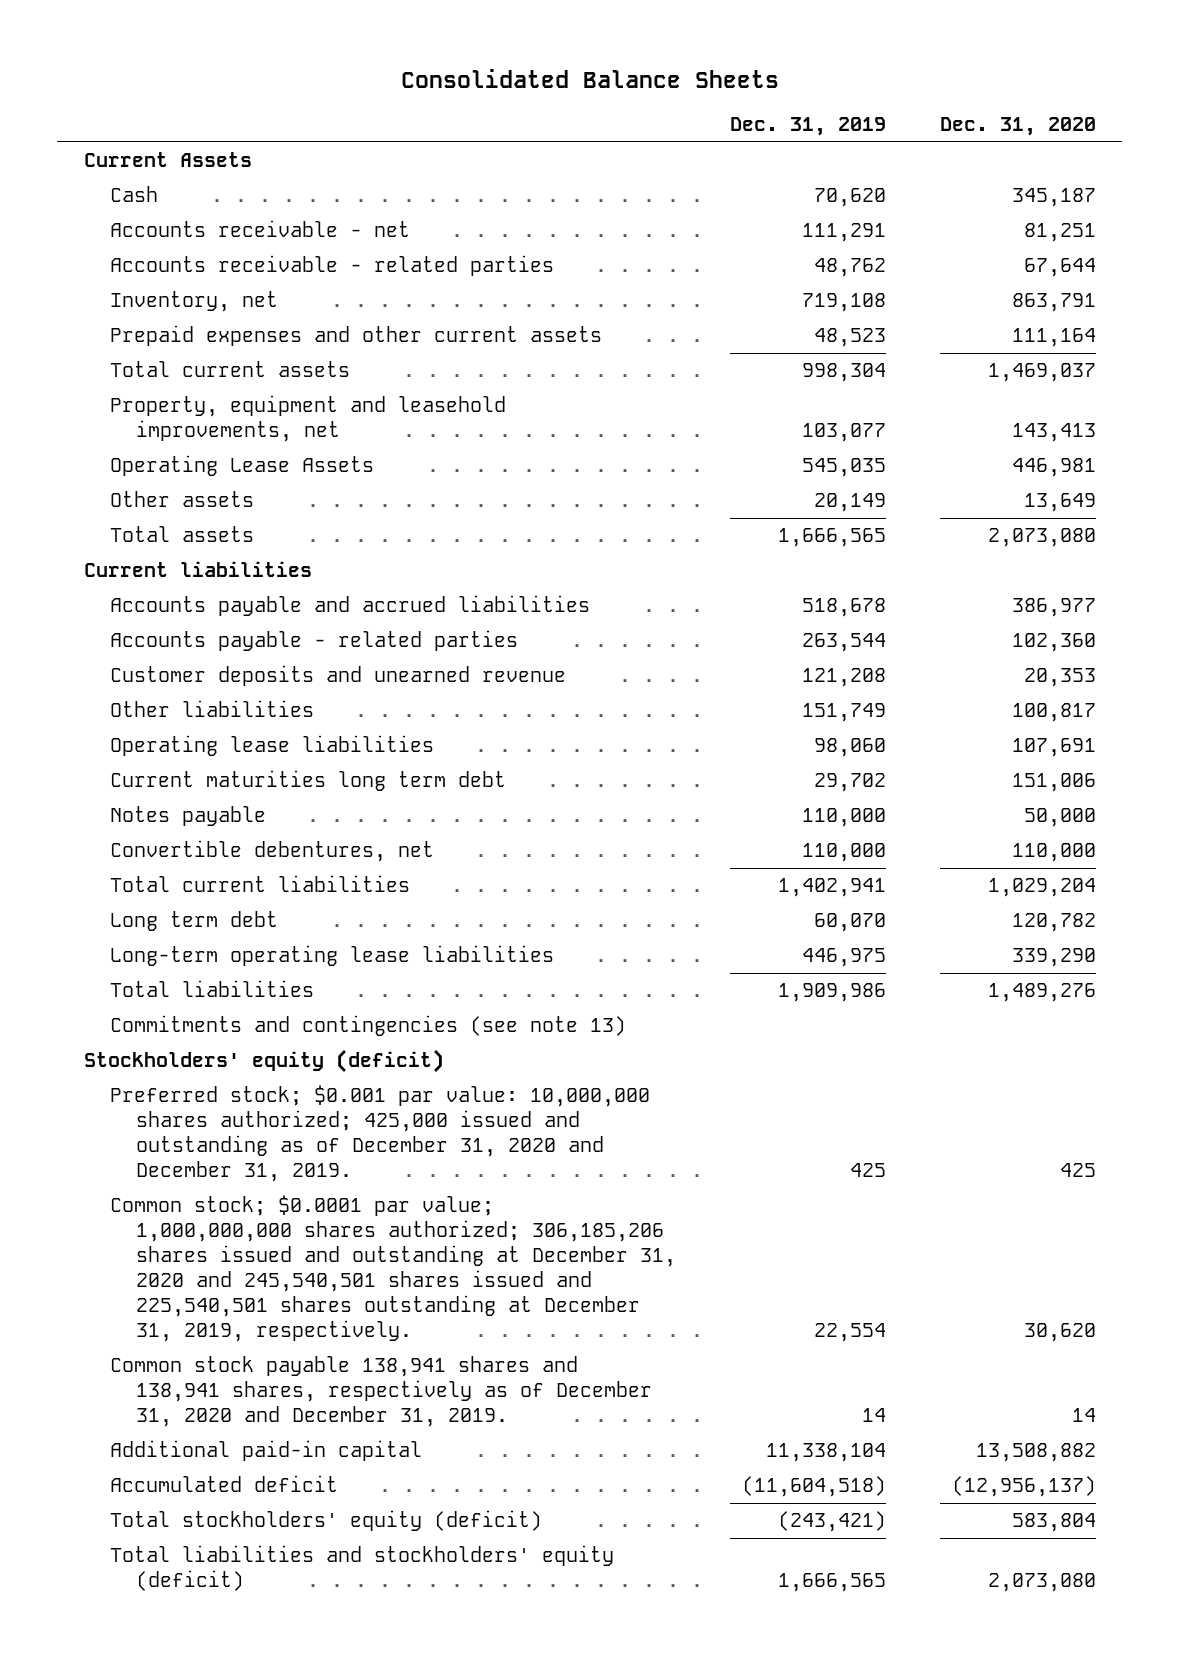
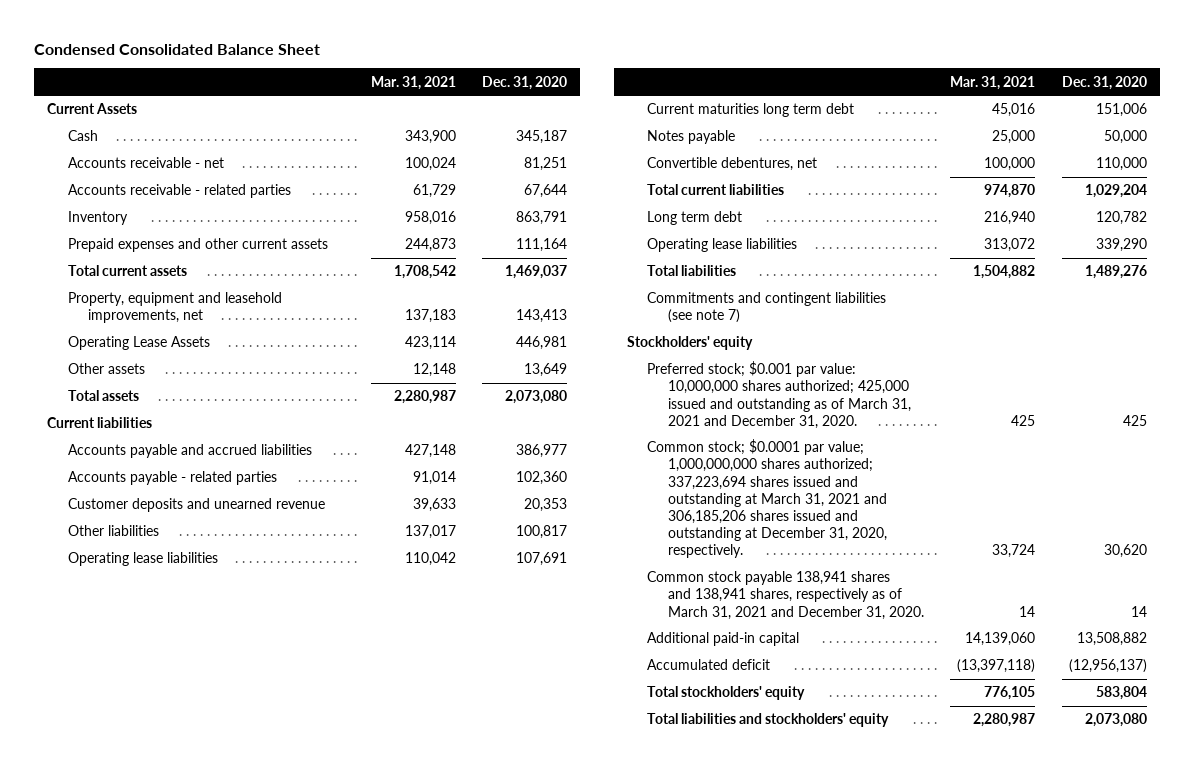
- Consolidated Balance Sheets
+ Condensed Consolidated Balance Sheet
- | Dec. 31, 2019 | Dec. 31, 2020
+ | Mar. 31, 2021 | Dec. 31, 2020
- Inventory, net | 719,108 | 863,791
+ Inventory | 958,016 | 863,791
- Long-term operating lease liabilities | 446,975 | 339,290
+ Operating lease liabilities | 313,072 | 339,290
- Commitments and contingencies (see note 13)
- Stockholders' equity (deficit)
- Preferred stock; $0.001 par value: 10,000,000 shares authorized; 425,000 issued and outstanding as of December 31, 2020 and December 31, 2019. | 425 | 425
- Common stock; $0.0001 par value; 1,000,000,000 shares authorized; 306,185,206 shares issued and outstanding at December 31, 2020 and 245,540,501 shares issued and 225,540,501 shares outstanding at December 31, 2019, respectively. | 22,554 | 30,620
- Common stock payable 138,941 shares and 138,941 shares, respectively as of December 31, 2020 and December 31, 2019. | 14 | 14
+ Commitments and contingent liabilities (see note 7)
+ Stockholders' equity
+ Preferred stock; $0.001 par value: 10,000,000 shares authorized; 425,000 issued and outstanding as of March 31, 2021 and December 31, 2020. | 425 | 425
+ Common stock; $0.0001 par value; 1,000,000,000 shares authorized; 337,223,694 shares issued and outstanding at March 31, 2021 and 306,185,206 shares issued and outstanding at December 31, 2020, respectively. | 33,724 | 30,620
+ Common stock payable 138,941 shares and 138,941 shares, respectively as of March 31, 2021 and December 31, 2020. | 14 | 14
- Total stockholders' equity (deficit) | (243,421) | 583,804
- Total liabilities and stockholders' equity (deficit) | 1,666,565 | 2,073,080
+ Total stockholders' equity | 776,105 | 583,804
+ Total liabilities and stockholders' equity | 2,280,987 | 2,073,080

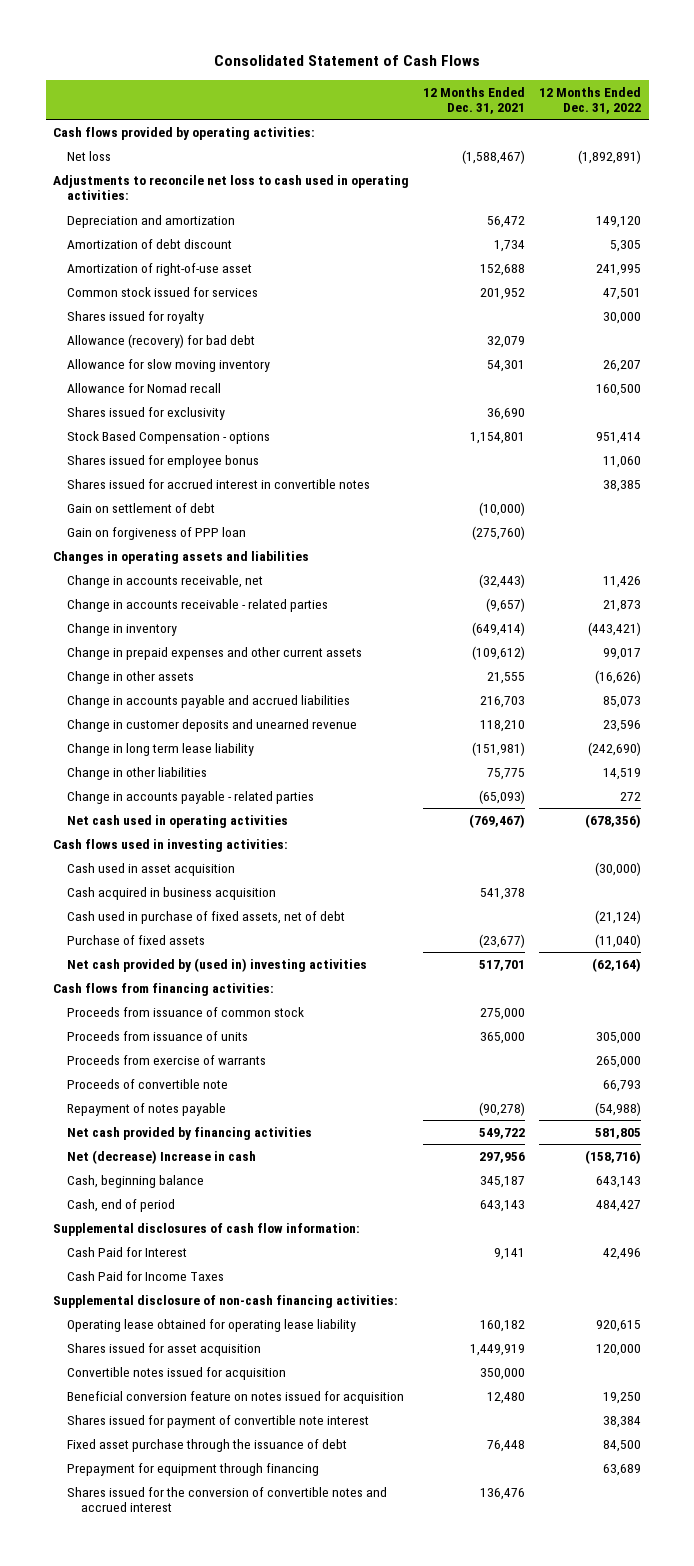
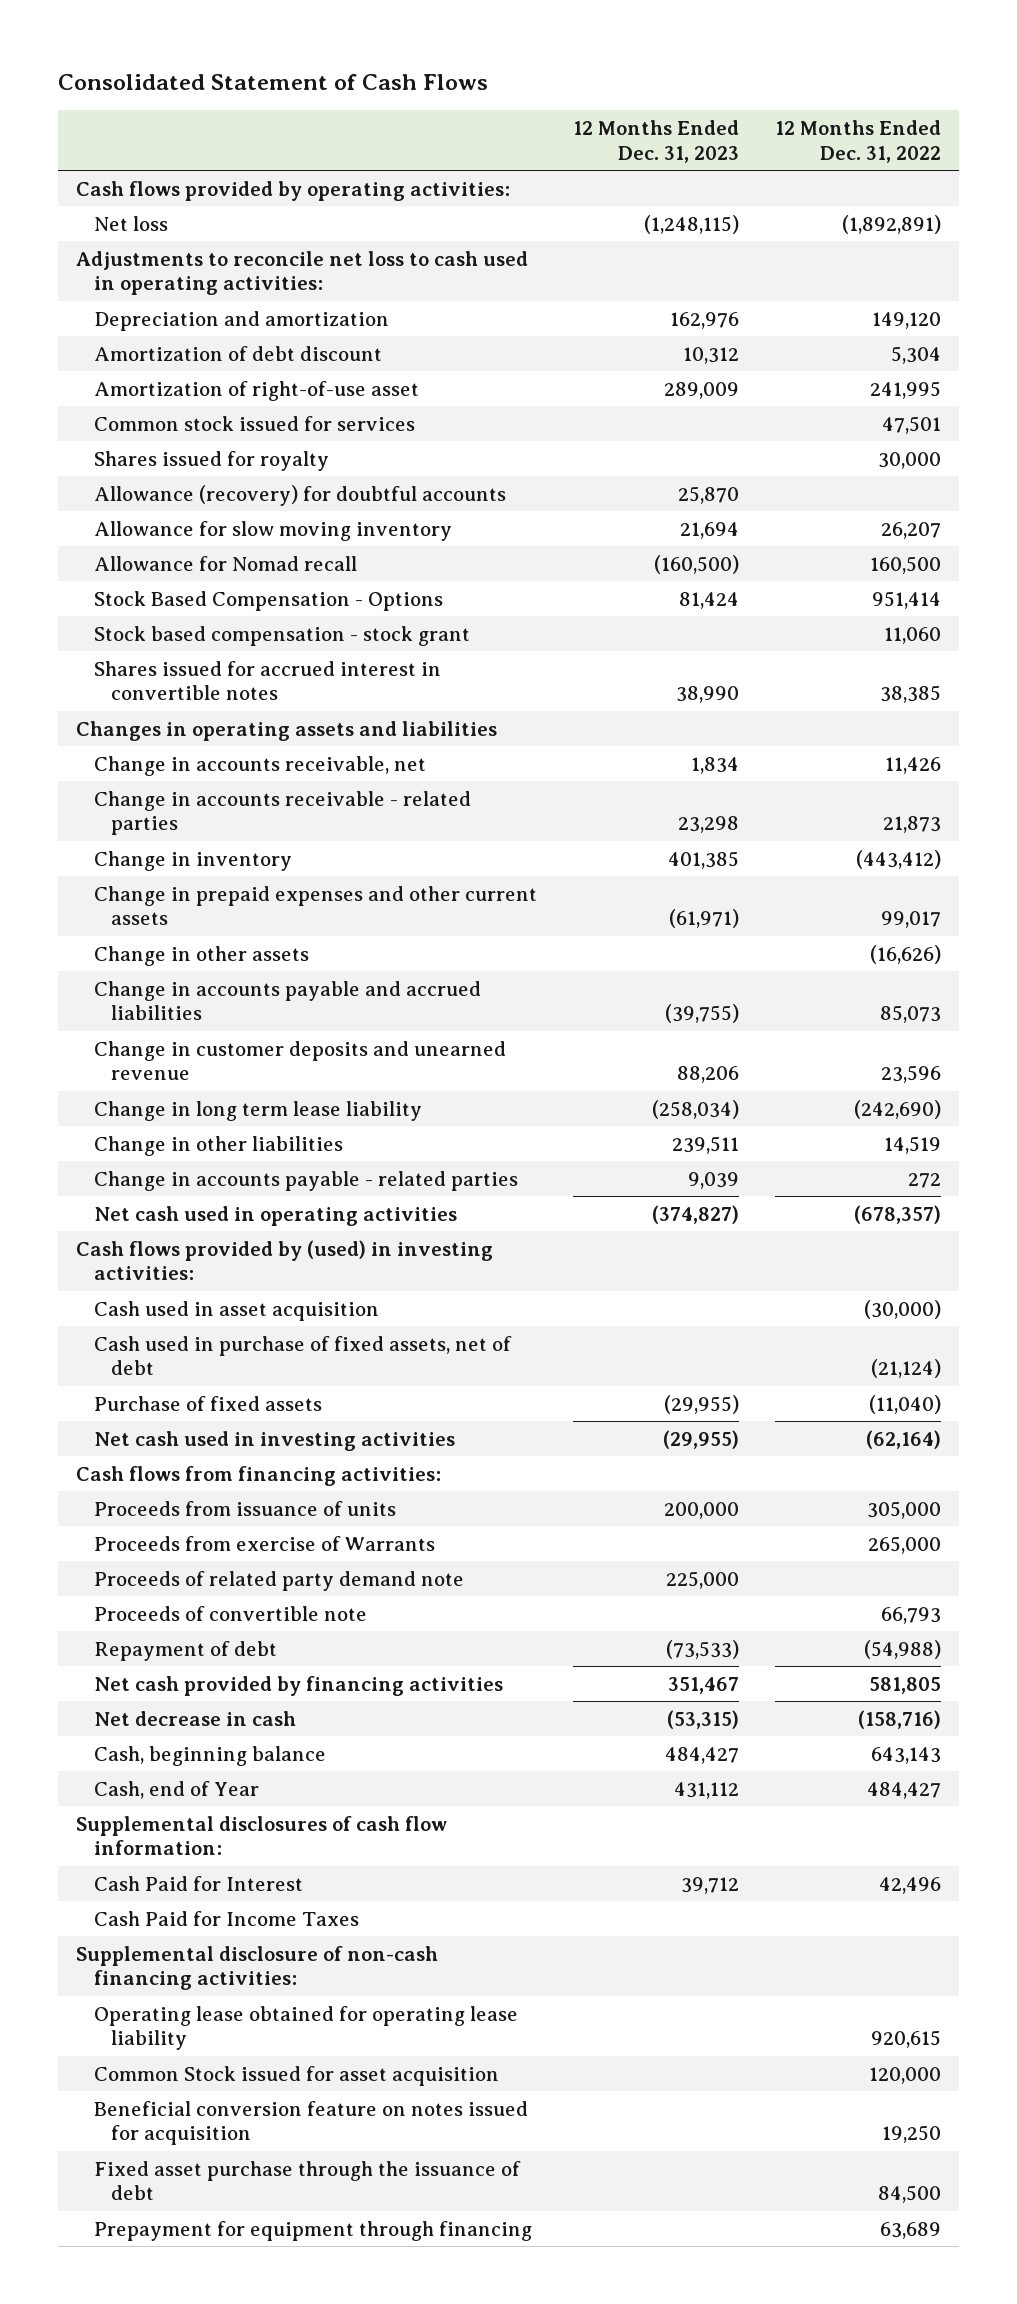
- | 12 Months Ended Dec. 31, 2021 | 12 Months Ended Dec. 31, 2022
+ | 12 Months Ended Dec. 31, 2023 | 12 Months Ended Dec. 31, 2022
- Amortization of debt discount | 1,734 | 5,305
+ Amortization of debt discount | 10,312 | 5,304
- Allowance (recovery) for bad debt | 32,079 |
+ Allowance (recovery) for doubtful accounts | 25,870 |
- Shares issued for exclusivity | 36,690 |
- Stock Based Compensation - options | 1,154,801 | 951,414
- Shares issued for employee bonus | | 11,060
+ Stock Based Compensation - Options | 81,424 | 951,414
+ Stock based compensation - stock grant | | 11,060
- Gain on settlement of debt | (10,000) |
- Gain on forgiveness of PPP loan | (275,760) |
- Change in inventory | (649,414) | (443,421)
+ Change in inventory | 401,385 | (443,412)
- Net cash used in operating activities | (769,467) | (678,356)
- Cash flows used in investing activities:
+ Net cash used in operating activities | (374,827) | (678,357)
+ Cash flows provided by (used) in investing activities:
- Cash acquired in business acquisition | 541,378 |
- Net cash provided by (used in) investing activities | 517,701 | (62,164)
+ Net cash used in investing activities | (29,955) | (62,164)
- Proceeds from issuance of common stock | 275,000 |
- Proceeds from exercise of warrants | | 265,000
+ Proceeds from exercise of Warrants | | 265,000
+ Proceeds of related party demand note | 225,000 |
- Repayment of notes payable | (90,278) | (54,988)
+ Repayment of debt | (73,533) | (54,988)
- Net (decrease) Increase in cash | 297,956 | (158,716)
+ Net decrease in cash | (53,315) | (158,716)
- Cash, end of period | 643,143 | 484,427
+ Cash, end of Year | 431,112 | 484,427
- Shares issued for asset acquisition | 1,449,919 | 120,000
- Convertible notes issued for acquisition | 350,000 |
+ Common Stock issued for asset acquisition | | 120,000
- Shares issued for payment of convertible note interest | | 38,384
- Shares issued for the conversion of convertible notes and accrued interest | 136,476 |

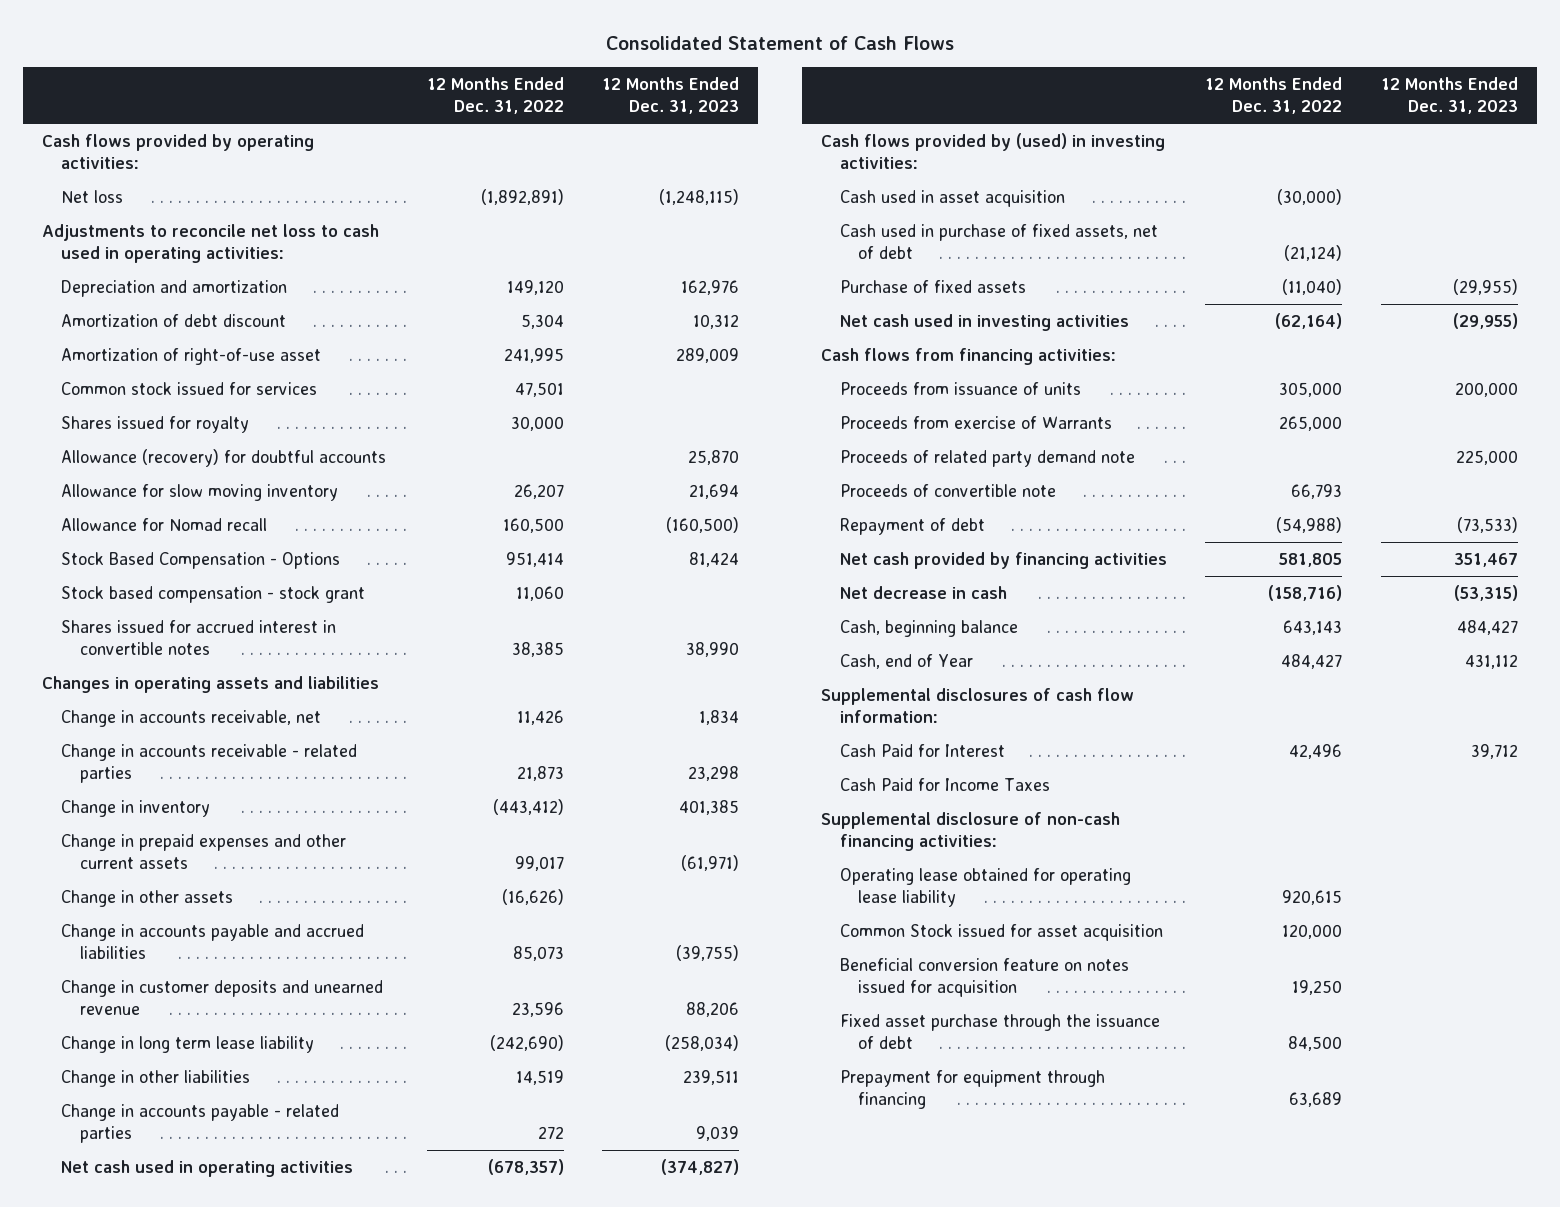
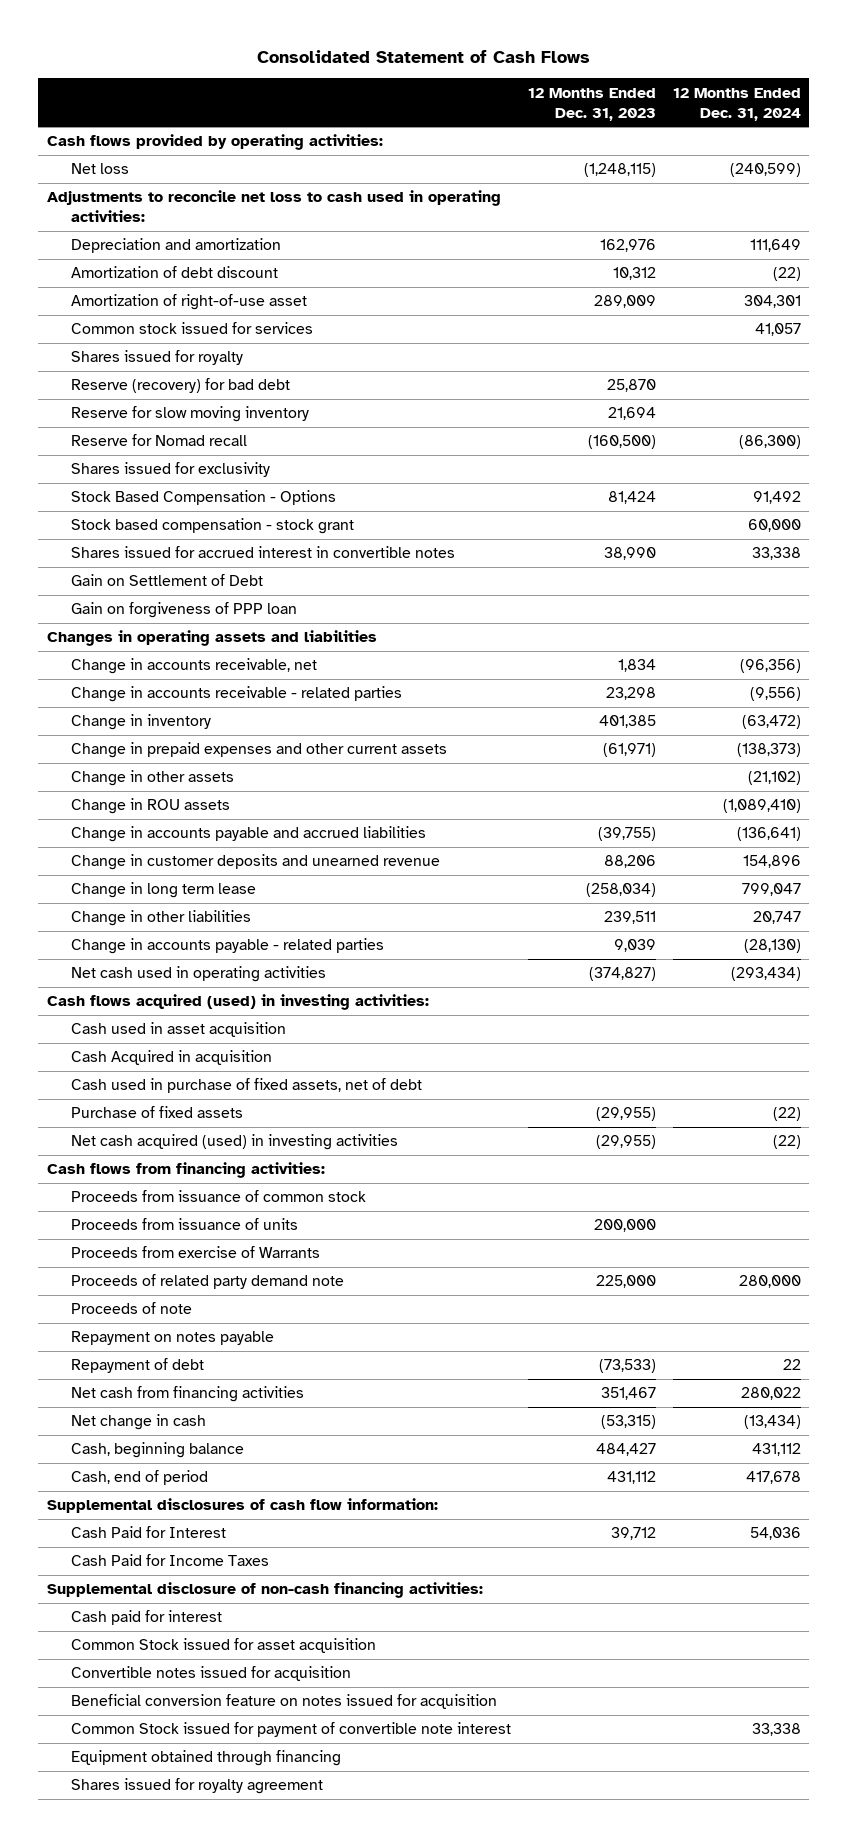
- | 12 Months Ended Dec. 31, 2022 | 12 Months Ended Dec. 31, 2023
+ | 12 Months Ended Dec. 31, 2023 | 12 Months Ended Dec. 31, 2024
- Allowance (recovery) for doubtful accounts | | 25,870
- Allowance for slow moving inventory | 26,207 | 21,694
- Allowance for Nomad recall | 160,500 | (160,500)
+ Reserve (recovery) for bad debt | 25,870 |
+ Reserve for slow moving inventory | 21,694 |
+ Reserve for Nomad recall | (160,500) | (86,300)
+ Shares issued for exclusivity
+ Gain on Settlement of Debt
+ Gain on forgiveness of PPP loan
+ Change in ROU assets | | (1,089,410)
- Change in long term lease liability | (242,690) | (258,034)
+ Change in long term lease | (258,034) | 799,047
- Cash flows provided by (used) in investing activities:
+ Cash flows acquired (used) in investing activities:
+ Cash Acquired in acquisition
- Net cash used in investing activities | (62,164) | (29,955)
+ Net cash acquired (used) in investing activities | (29,955) | (22)
+ Proceeds from issuance of common stock
- Proceeds of convertible note | 66,793 |
+ Proceeds of note
+ Repayment on notes payable
- Net cash provided by financing activities | 581,805 | 351,467
- Net decrease in cash | (158,716) | (53,315)
+ Net cash from financing activities | 351,467 | 280,022
+ Net change in cash | (53,315) | (13,434)
- Cash, end of Year | 484,427 | 431,112
+ Cash, end of period | 431,112 | 417,678
- Operating lease obtained for operating lease liability | 920,615 |
+ Cash paid for interest
+ Convertible notes issued for acquisition
- Fixed asset purchase through the issuance of debt | 84,500 |
- Prepayment for equipment through financing | 63,689 |
+ Common Stock issued for payment of convertible note interest | | 33,338
+ Equipment obtained through financing
+ Shares issued for royalty agreement

